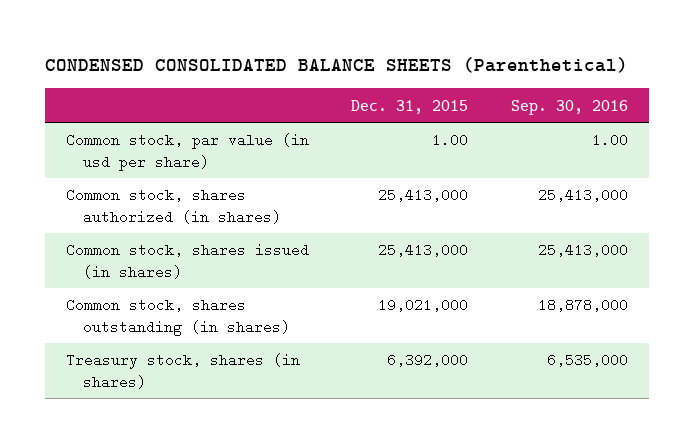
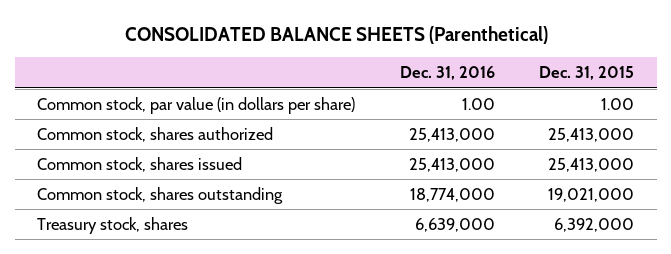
- CONDENSED CONSOLIDATED BALANCE SHEETS (Parenthetical)
+ CONSOLIDATED BALANCE SHEETS (Parenthetical)
- | Dec. 31, 2015 | Sep. 30, 2016
+ | Dec. 31, 2016 | Dec. 31, 2015
- Common stock, par value (in usd per share) | 1.00 | 1.00
- Common stock, shares authorized (in shares) | 25,413,000 | 25,413,000
- Common stock, shares issued (in shares) | 25,413,000 | 25,413,000
- Common stock, shares outstanding (in shares) | 19,021,000 | 18,878,000
- Treasury stock, shares (in shares) | 6,392,000 | 6,535,000
+ Common stock, par value (in dollars per share) | 1.00 | 1.00
+ Common stock, shares authorized | 25,413,000 | 25,413,000
+ Common stock, shares issued | 25,413,000 | 25,413,000
+ Common stock, shares outstanding | 18,774,000 | 19,021,000
+ Treasury stock, shares | 6,639,000 | 6,392,000

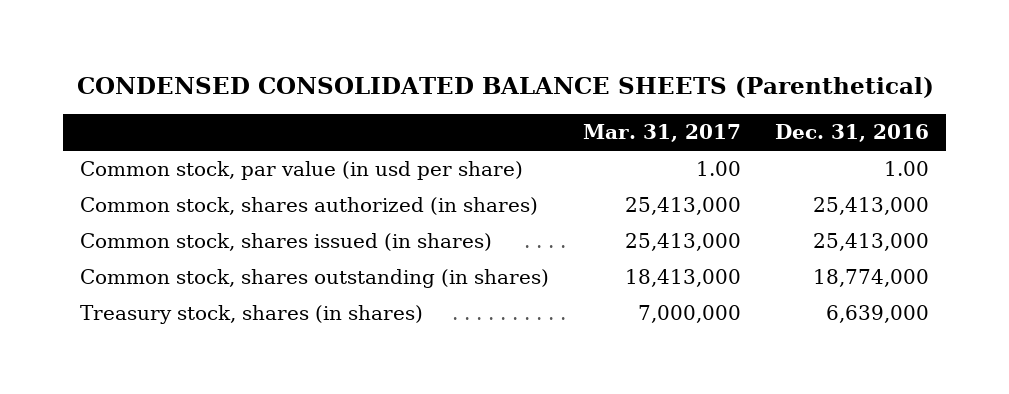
- CONSOLIDATED BALANCE SHEETS (Parenthetical)
+ CONDENSED CONSOLIDATED BALANCE SHEETS (Parenthetical)
- | Dec. 31, 2016 | Dec. 31, 2015
+ | Mar. 31, 2017 | Dec. 31, 2016
- Common stock, par value (in dollars per share) | 1.00 | 1.00
- Common stock, shares authorized | 25,413,000 | 25,413,000
- Common stock, shares issued | 25,413,000 | 25,413,000
- Common stock, shares outstanding | 18,774,000 | 19,021,000
- Treasury stock, shares | 6,639,000 | 6,392,000
+ Common stock, par value (in usd per share) | 1.00 | 1.00
+ Common stock, shares authorized (in shares) | 25,413,000 | 25,413,000
+ Common stock, shares issued (in shares) | 25,413,000 | 25,413,000
+ Common stock, shares outstanding (in shares) | 18,413,000 | 18,774,000
+ Treasury stock, shares (in shares) | 7,000,000 | 6,639,000

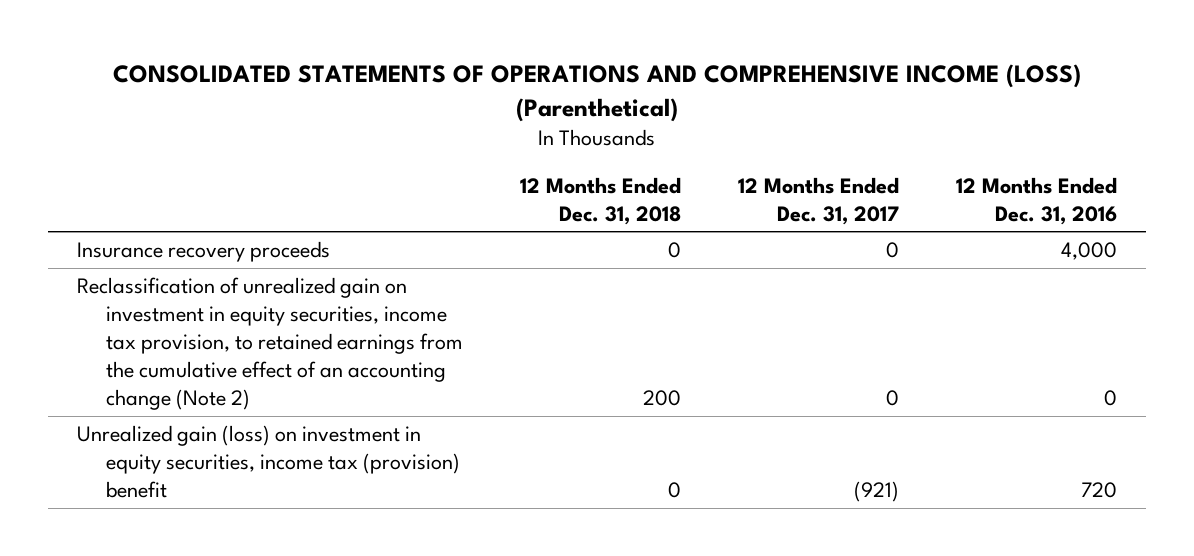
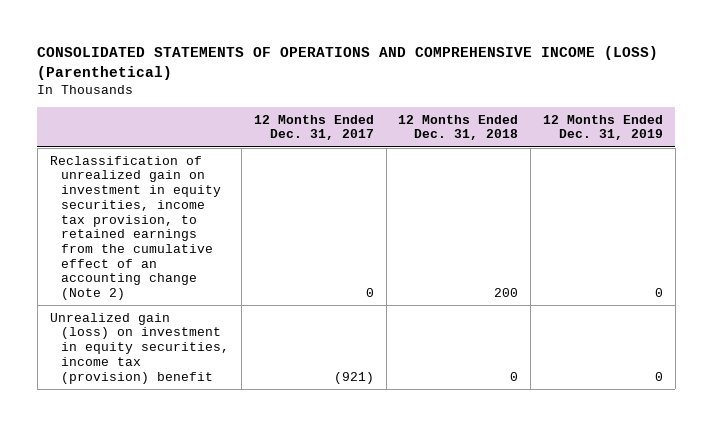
- | 12 Months Ended Dec. 31, 2018 | 12 Months Ended Dec. 31, 2017 | 12 Months Ended Dec. 31, 2016
+ | 12 Months Ended Dec. 31, 2017 | 12 Months Ended Dec. 31, 2018 | 12 Months Ended Dec. 31, 2019
- Insurance recovery proceeds | 0 | 0 | 4,000

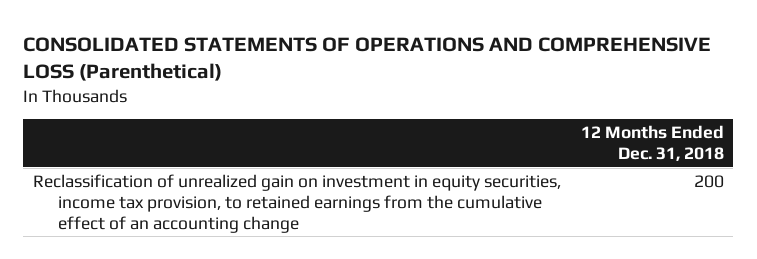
- CONSOLIDATED STATEMENTS OF OPERATIONS AND COMPREHENSIVE INCOME (LOSS) (Parenthetical)
+ CONSOLIDATED STATEMENTS OF OPERATIONS AND COMPREHENSIVE LOSS (Parenthetical)
- | 12 Months Ended Dec. 31, 2017 | 12 Months Ended Dec. 31, 2018 | 12 Months Ended Dec. 31, 2019
+ | 12 Months Ended Dec. 31, 2018
- Reclassification of unrealized gain on investment in equity securities, income tax provision, to retained earnings from the cumulative effect of an accounting change (Note 2) | 0 | 200 | 0
- Unrealized gain (loss) on investment in equity securities, income tax (provision) benefit | (921) | 0 | 0
+ Reclassification of unrealized gain on investment in equity securities, income tax provision, to retained earnings from the cumulative effect of an accounting change | 200

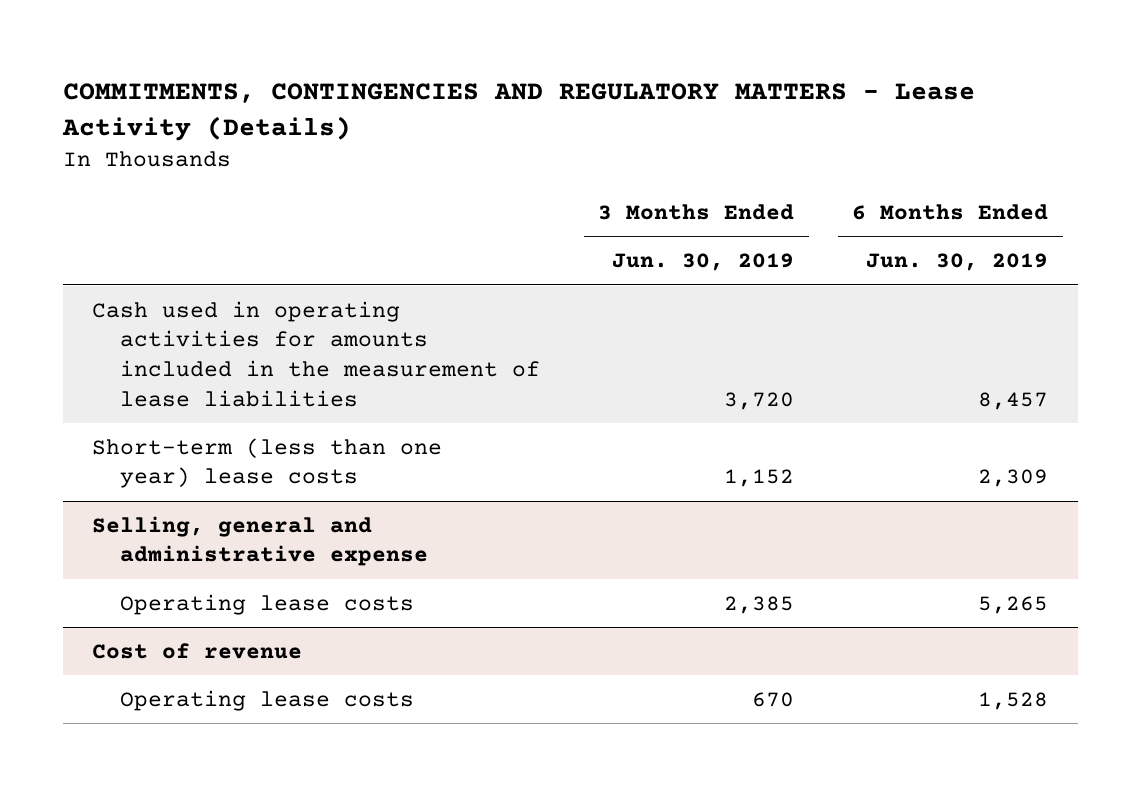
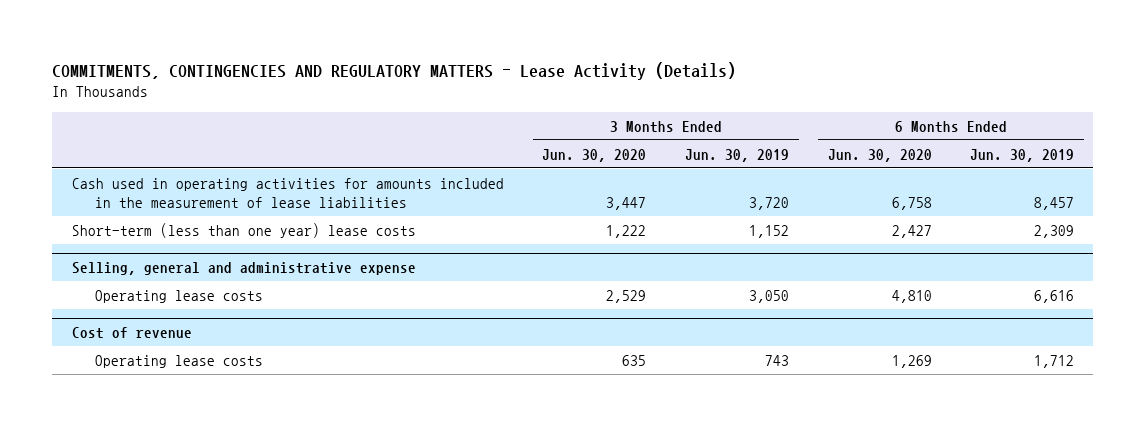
- | 3 Months Ended Jun. 30, 2019 | 6 Months Ended Jun. 30, 2019
+ | 3 Months Ended Jun. 30, 2020 | 3 Months Ended Jun. 30, 2019 | 6 Months Ended Jun. 30, 2020 | 6 Months Ended Jun. 30, 2019
@ Selling, general and administrative expense
- Operating lease costs | 2,385 | 5,265
+ Operating lease costs | 2,529 | 3,050 | 4,810 | 6,616
@ Cost of revenue
- Operating lease costs | 670 | 1,528
+ Operating lease costs | 635 | 743 | 1,269 | 1,712

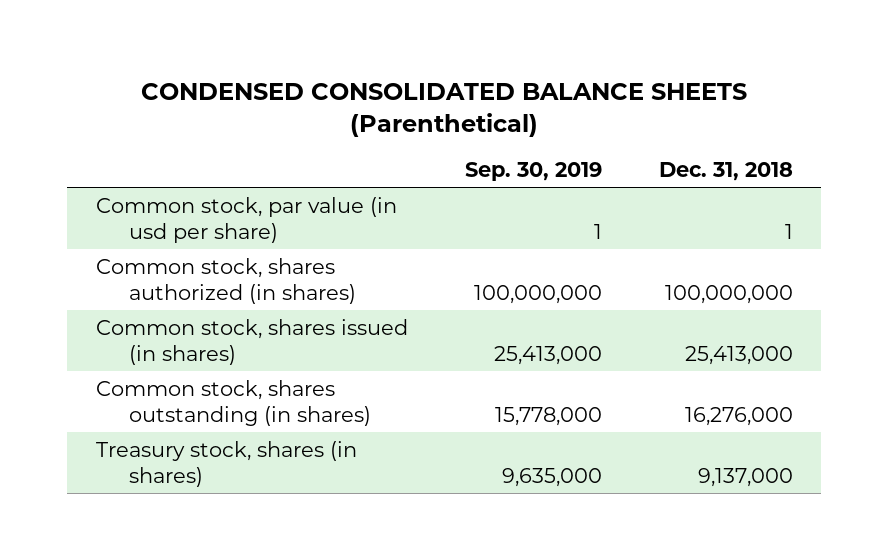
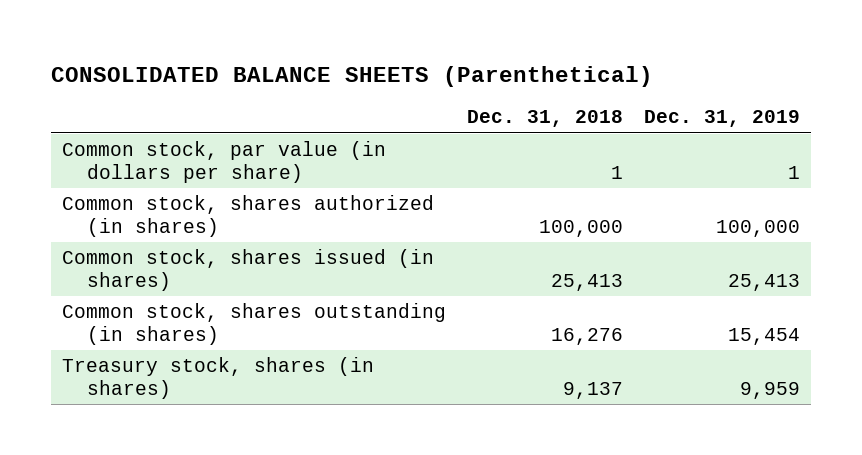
- CONDENSED CONSOLIDATED BALANCE SHEETS (Parenthetical)
+ CONSOLIDATED BALANCE SHEETS (Parenthetical)
- | Sep. 30, 2019 | Dec. 31, 2018
+ | Dec. 31, 2018 | Dec. 31, 2019
- Common stock, par value (in usd per share) | 1 | 1
- Common stock, shares authorized (in shares) | 100,000,000 | 100,000,000
- Common stock, shares issued (in shares) | 25,413,000 | 25,413,000
- Common stock, shares outstanding (in shares) | 15,778,000 | 16,276,000
- Treasury stock, shares (in shares) | 9,635,000 | 9,137,000
+ Common stock, par value (in dollars per share) | 1 | 1
+ Common stock, shares authorized (in shares) | 100,000 | 100,000
+ Common stock, shares issued (in shares) | 25,413 | 25,413
+ Common stock, shares outstanding (in shares) | 16,276 | 15,454
+ Treasury stock, shares (in shares) | 9,137 | 9,959

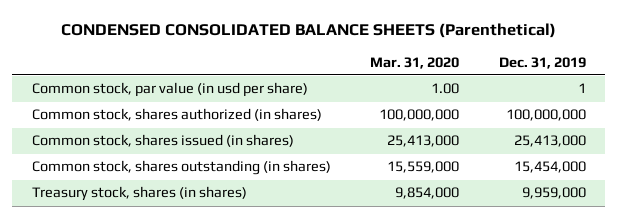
- CONSOLIDATED BALANCE SHEETS (Parenthetical)
+ CONDENSED CONSOLIDATED BALANCE SHEETS (Parenthetical)
- | Dec. 31, 2018 | Dec. 31, 2019
+ | Mar. 31, 2020 | Dec. 31, 2019
- Common stock, par value (in dollars per share) | 1 | 1
- Common stock, shares authorized (in shares) | 100,000 | 100,000
- Common stock, shares issued (in shares) | 25,413 | 25,413
- Common stock, shares outstanding (in shares) | 16,276 | 15,454
- Treasury stock, shares (in shares) | 9,137 | 9,959
+ Common stock, par value (in usd per share) | 1.00 | 1
+ Common stock, shares authorized (in shares) | 100,000,000 | 100,000,000
+ Common stock, shares issued (in shares) | 25,413,000 | 25,413,000
+ Common stock, shares outstanding (in shares) | 15,559,000 | 15,454,000
+ Treasury stock, shares (in shares) | 9,854,000 | 9,959,000

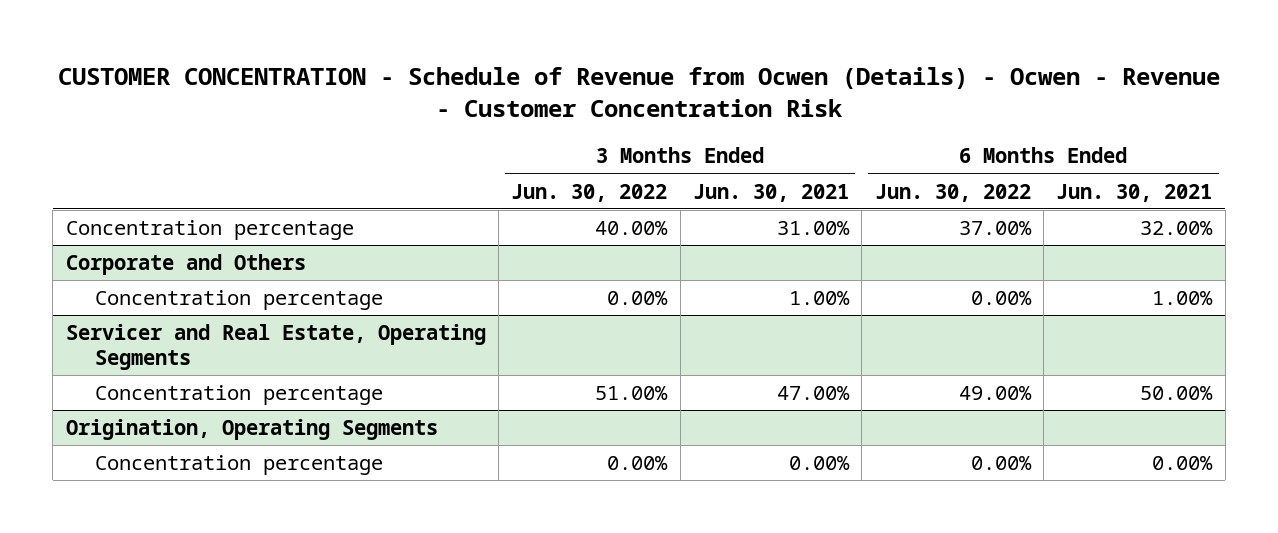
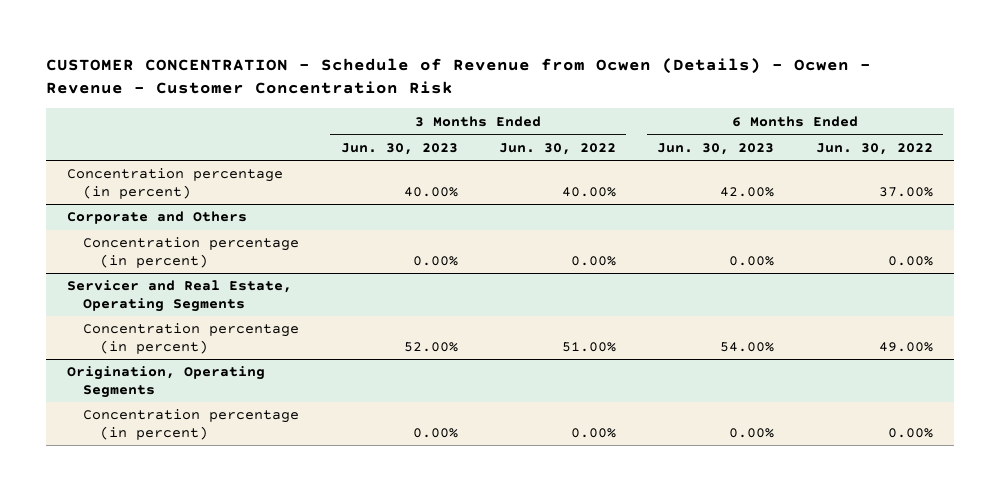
- | 3 Months Ended Jun. 30, 2022 | 3 Months Ended Jun. 30, 2021 | 6 Months Ended Jun. 30, 2022 | 6 Months Ended Jun. 30, 2021
+ | 3 Months Ended Jun. 30, 2023 | 3 Months Ended Jun. 30, 2022 | 6 Months Ended Jun. 30, 2023 | 6 Months Ended Jun. 30, 2022
- Concentration percentage | 40.00% | 31.00% | 37.00% | 32.00%
+ Concentration percentage (in percent) | 40.00% | 40.00% | 42.00% | 37.00%
@ Corporate and Others
- Concentration percentage | 0.00% | 1.00% | 0.00% | 1.00%
+ Concentration percentage (in percent) | 0.00% | 0.00% | 0.00% | 0.00%
@ Servicer and Real Estate, Operating Segments
- Concentration percentage | 51.00% | 47.00% | 49.00% | 50.00%
+ Concentration percentage (in percent) | 52.00% | 51.00% | 54.00% | 49.00%
@ Origination, Operating Segments
- Concentration percentage | 0.00% | 0.00% | 0.00% | 0.00%
+ Concentration percentage (in percent) | 0.00% | 0.00% | 0.00% | 0.00%

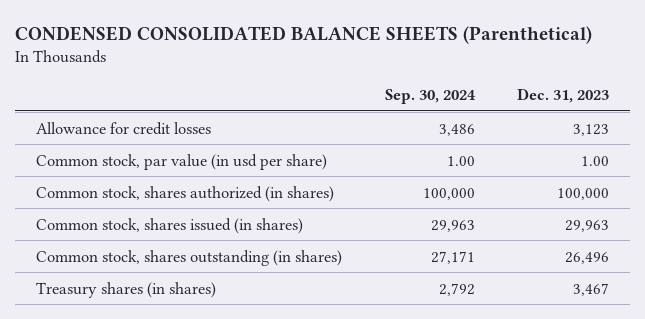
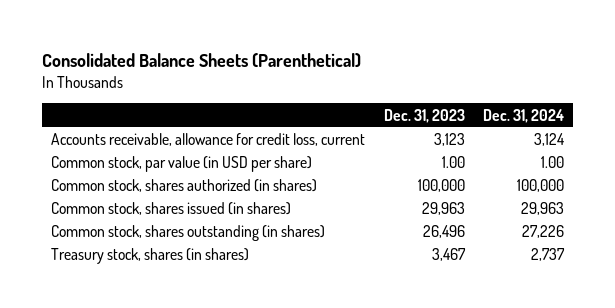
- CONDENSED CONSOLIDATED BALANCE SHEETS (Parenthetical)
+ Consolidated Balance Sheets (Parenthetical)
- | Sep. 30, 2024 | Dec. 31, 2023
+ | Dec. 31, 2023 | Dec. 31, 2024
- Allowance for credit losses | 3,486 | 3,123
- Common stock, par value (in usd per share) | 1.00 | 1.00
+ Accounts receivable, allowance for credit loss, current | 3,123 | 3,124
+ Common stock, par value (in USD per share) | 1.00 | 1.00
- Treasury shares (in shares) | 2,792 | 3,467
+ Treasury stock, shares (in shares) | 3,467 | 2,737

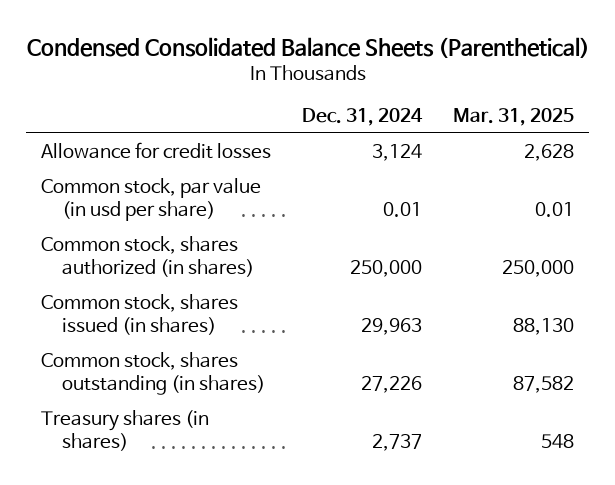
- Consolidated Balance Sheets (Parenthetical)
+ Condensed Consolidated Balance Sheets (Parenthetical)
- | Dec. 31, 2023 | Dec. 31, 2024
+ | Dec. 31, 2024 | Mar. 31, 2025
- Accounts receivable, allowance for credit loss, current | 3,123 | 3,124
- Common stock, par value (in USD per share) | 1.00 | 1.00
- Common stock, shares authorized (in shares) | 100,000 | 100,000
+ Allowance for credit losses | 3,124 | 2,628
+ Common stock, par value (in usd per share) | 0.01 | 0.01
+ Common stock, shares authorized (in shares) | 250,000 | 250,000
- Treasury stock, shares (in shares) | 3,467 | 2,737
+ Treasury shares (in shares) | 2,737 | 548

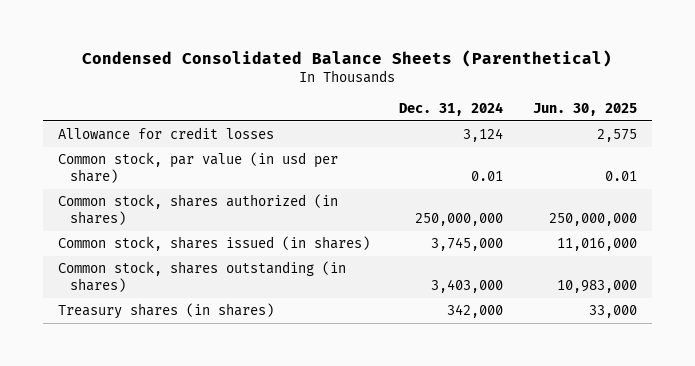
- | Dec. 31, 2024 | Mar. 31, 2025
+ | Dec. 31, 2024 | Jun. 30, 2025
- Common stock, shares authorized (in shares) | 250,000 | 250,000
- Common stock, shares issued (in shares) | 29,963 | 88,130
- Common stock, shares outstanding (in shares) | 27,226 | 87,582
- Treasury shares (in shares) | 2,737 | 548
+ Common stock, shares authorized (in shares) | 250,000,000 | 250,000,000
+ Common stock, shares issued (in shares) | 3,745,000 | 11,016,000
+ Common stock, shares outstanding (in shares) | 3,403,000 | 10,983,000
+ Treasury shares (in shares) | 342,000 | 33,000

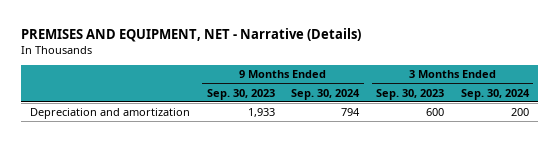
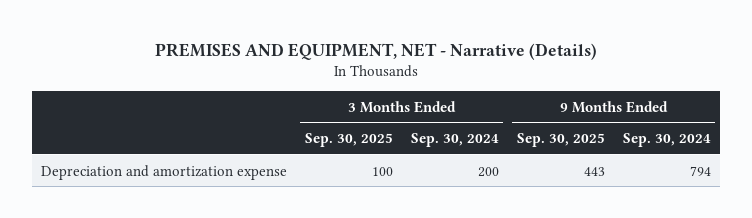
- | 9 Months Ended Sep. 30, 2023 | 9 Months Ended Sep. 30, 2024 | 3 Months Ended Sep. 30, 2023 | 3 Months Ended Sep. 30, 2024
+ | 3 Months Ended Sep. 30, 2025 | 3 Months Ended Sep. 30, 2024 | 9 Months Ended Sep. 30, 2025 | 9 Months Ended Sep. 30, 2024
- Depreciation and amortization | 1,933 | 794 | 600 | 200
+ Depreciation and amortization expense | 100 | 200 | 443 | 794

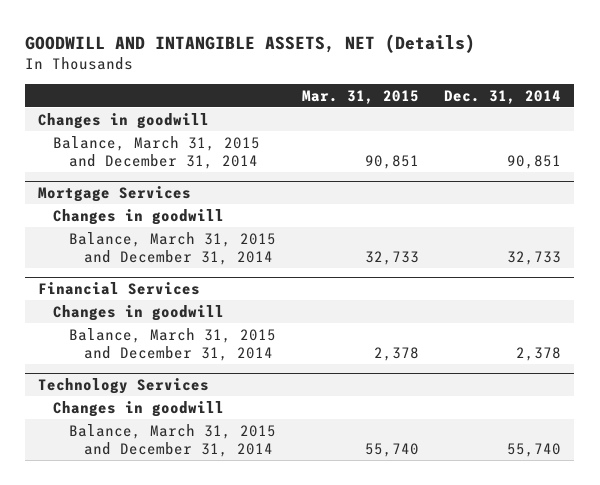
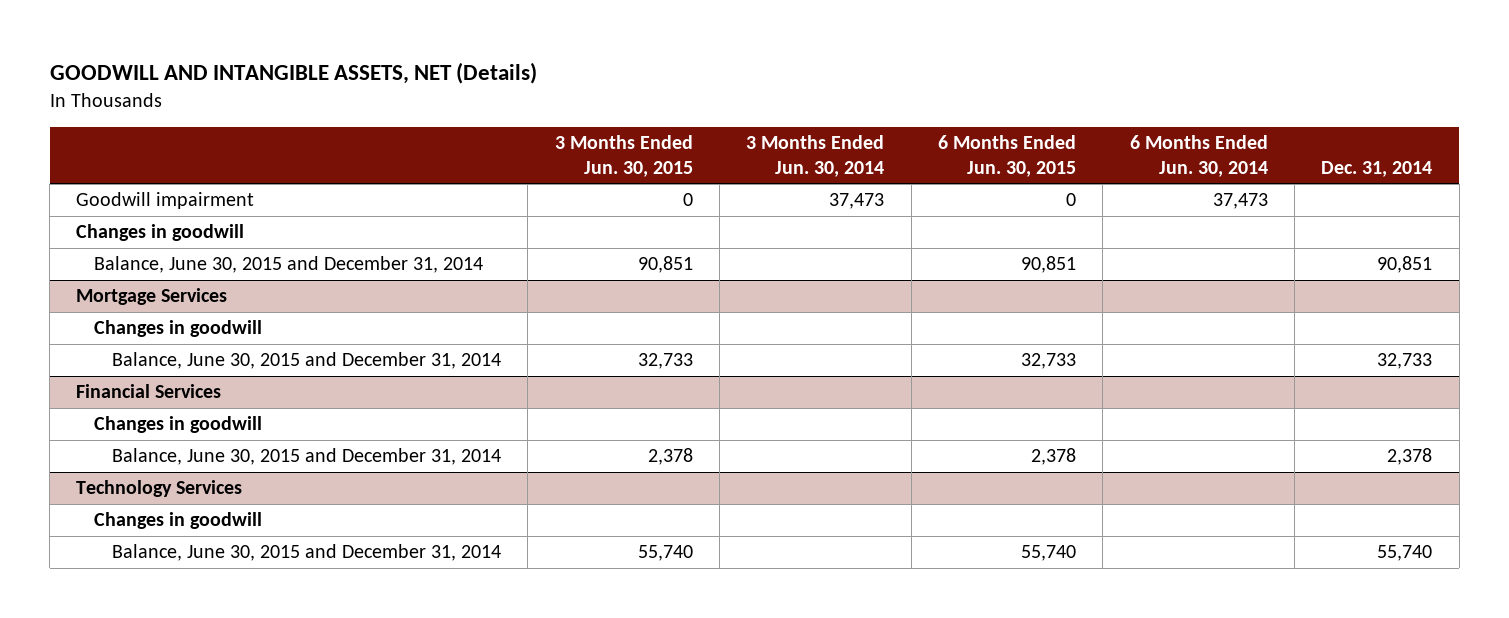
- | Mar. 31, 2015 | Dec. 31, 2014
+ | 3 Months Ended Jun. 30, 2015 | 3 Months Ended Jun. 30, 2014 | 6 Months Ended Jun. 30, 2015 | 6 Months Ended Jun. 30, 2014 | Dec. 31, 2014
+ Goodwill impairment | 0 | 37,473 | 0 | 37,473 |
- Balance, March 31, 2015 and December 31, 2014 | 90,851 | 90,851
+ Balance, June 30, 2015 and December 31, 2014 | 90,851 | | 90,851 | | 90,851
@ Mortgage Services
- Balance, March 31, 2015 and December 31, 2014 | 32,733 | 32,733
+ Balance, June 30, 2015 and December 31, 2014 | 32,733 | | 32,733 | | 32,733
@ Financial Services
- Balance, March 31, 2015 and December 31, 2014 | 2,378 | 2,378
+ Balance, June 30, 2015 and December 31, 2014 | 2,378 | | 2,378 | | 2,378
@ Technology Services
- Balance, March 31, 2015 and December 31, 2014 | 55,740 | 55,740
+ Balance, June 30, 2015 and December 31, 2014 | 55,740 | | 55,740 | | 55,740

